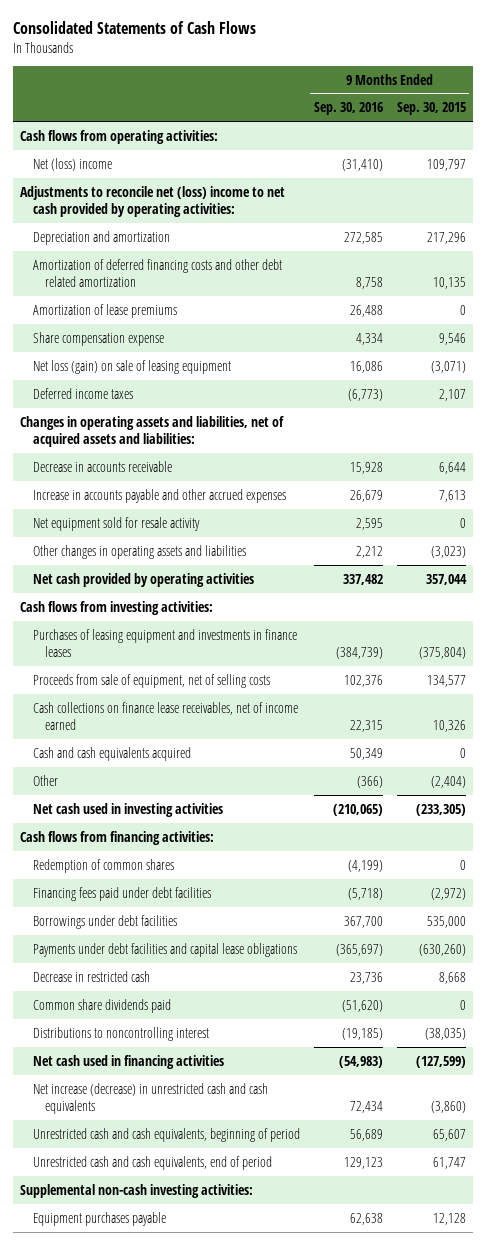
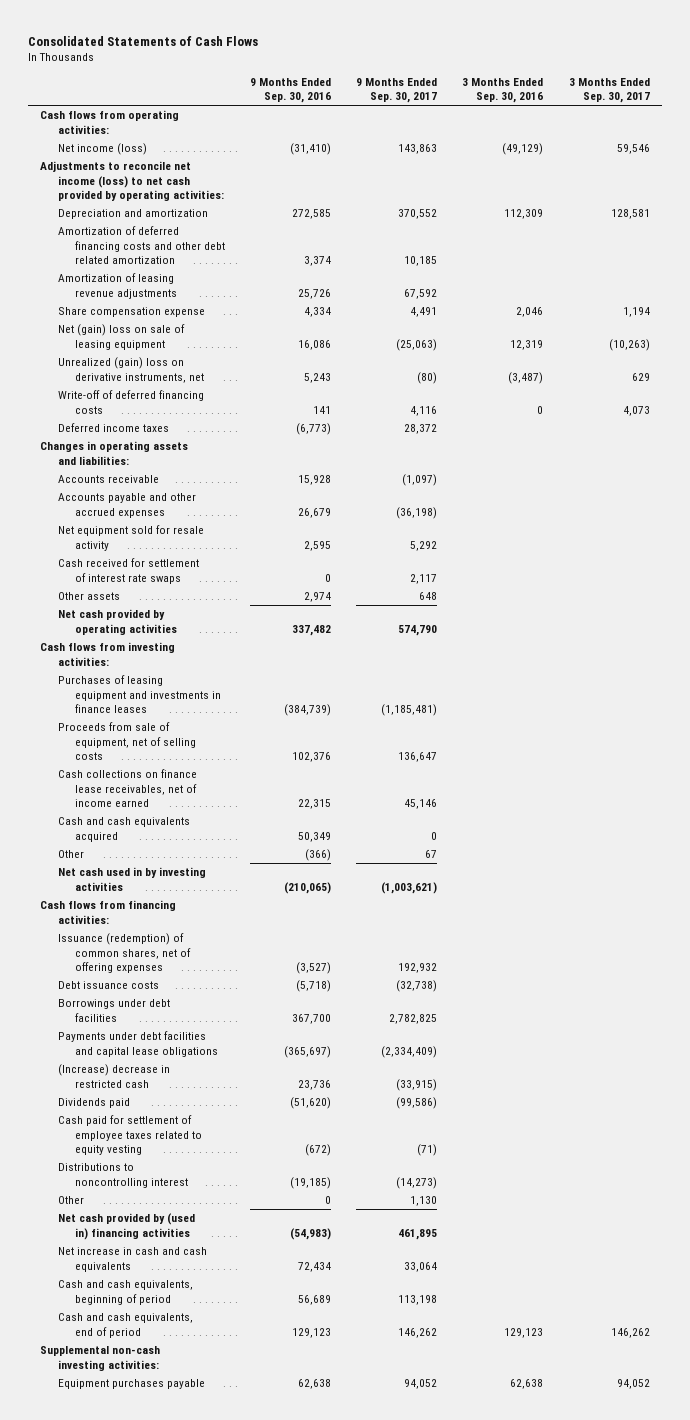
- | 9 Months Ended Sep. 30, 2016 | 9 Months Ended Sep. 30, 2015
+ | 9 Months Ended Sep. 30, 2016 | 9 Months Ended Sep. 30, 2017 | 3 Months Ended Sep. 30, 2016 | 3 Months Ended Sep. 30, 2017
- Net (loss) income | (31,410) | 109,797
- Adjustments to reconcile net (loss) income to net cash provided by operating activities:
+ Net income (loss) | (31,410) | 143,863 | (49,129) | 59,546
+ Adjustments to reconcile net income (loss) to net cash provided by operating activities:
- Amortization of deferred financing costs and other debt related amortization | 8,758 | 10,135
- Amortization of lease premiums | 26,488 | 0
+ Amortization of deferred financing costs and other debt related amortization | 3,374 | 10,185 | |
+ Amortization of leasing revenue adjustments | 25,726 | 67,592 | |
- Net loss (gain) on sale of leasing equipment | 16,086 | (3,071)
+ Net (gain) loss on sale of leasing equipment | 16,086 | (25,063) | 12,319 | (10,263)
+ Unrealized (gain) loss on derivative instruments, net | 5,243 | (80) | (3,487) | 629
+ Write-off of deferred financing costs | 141 | 4,116 | 0 | 4,073
- Changes in operating assets and liabilities, net of acquired assets and liabilities:
- Decrease in accounts receivable | 15,928 | 6,644
- Increase in accounts payable and other accrued expenses | 26,679 | 7,613
+ Changes in operating assets and liabilities:
+ Accounts receivable | 15,928 | (1,097) | |
+ Accounts payable and other accrued expenses | 26,679 | (36,198) | |
- Other changes in operating assets and liabilities | 2,212 | (3,023)
+ Cash received for settlement of interest rate swaps | 0 | 2,117 | |
+ Other assets | 2,974 | 648 | |
- Net cash used in investing activities | (210,065) | (233,305)
+ Net cash used in by investing activities | (210,065) | (1,003,621) | |
- Redemption of common shares | (4,199) | 0
- Financing fees paid under debt facilities | (5,718) | (2,972)
+ Issuance (redemption) of common shares, net of offering expenses | (3,527) | 192,932 | |
+ Debt issuance costs | (5,718) | (32,738) | |
- Decrease in restricted cash | 23,736 | 8,668
- Common share dividends paid | (51,620) | 0
+ (Increase) decrease in restricted cash | 23,736 | (33,915) | |
+ Dividends paid | (51,620) | (99,586) | |
+ Cash paid for settlement of employee taxes related to equity vesting | (672) | (71) | |
- Net cash used in financing activities | (54,983) | (127,599)
- Net increase (decrease) in unrestricted cash and cash equivalents | 72,434 | (3,860)
- Unrestricted cash and cash equivalents, beginning of period | 56,689 | 65,607
- Unrestricted cash and cash equivalents, end of period | 129,123 | 61,747
+ Other | 0 | 1,130 | |
+ Net cash provided by (used in) financing activities | (54,983) | 461,895 | |
+ Net increase in cash and cash equivalents | 72,434 | 33,064 | |
+ Cash and cash equivalents, beginning of period | 56,689 | 113,198 | |
+ Cash and cash equivalents, end of period | 129,123 | 146,262 | 129,123 | 146,262

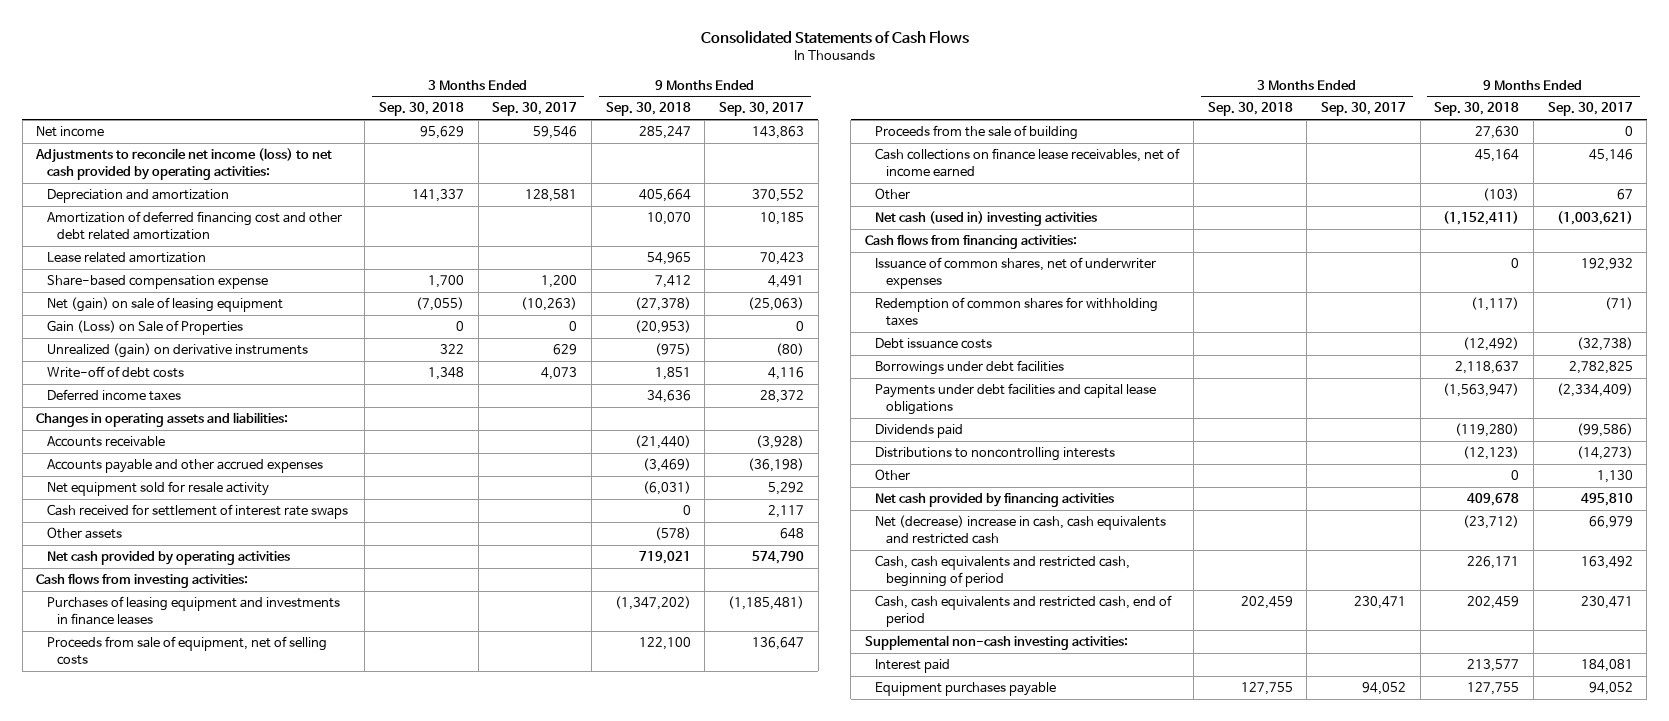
- | 9 Months Ended Sep. 30, 2016 | 9 Months Ended Sep. 30, 2017 | 3 Months Ended Sep. 30, 2016 | 3 Months Ended Sep. 30, 2017
+ | 3 Months Ended Sep. 30, 2018 | 3 Months Ended Sep. 30, 2017 | 9 Months Ended Sep. 30, 2018 | 9 Months Ended Sep. 30, 2017
- Cash flows from operating activities:
- Net income (loss) | (31,410) | 143,863 | (49,129) | 59,546
+ Net income | 95,629 | 59,546 | 285,247 | 143,863
- Amortization of deferred financing costs and other debt related amortization | 3,374 | 10,185 | |
- Amortization of leasing revenue adjustments | 25,726 | 67,592 | |
- Share compensation expense | 4,334 | 4,491 | 2,046 | 1,194
- Net (gain) loss on sale of leasing equipment | 16,086 | (25,063) | 12,319 | (10,263)
- Unrealized (gain) loss on derivative instruments, net | 5,243 | (80) | (3,487) | 629
- Write-off of deferred financing costs | 141 | 4,116 | 0 | 4,073
+ Amortization of deferred financing cost and other debt related amortization | | | 10,070 | 10,185
+ Lease related amortization | | | 54,965 | 70,423
+ Share-based compensation expense | 1,700 | 1,200 | 7,412 | 4,491
+ Net (gain) on sale of leasing equipment | (7,055) | (10,263) | (27,378) | (25,063)
+ Gain (Loss) on Sale of Properties | 0 | 0 | (20,953) | 0
+ Unrealized (gain) on derivative instruments | 322 | 629 | (975) | (80)
+ Write-off of debt costs | 1,348 | 4,073 | 1,851 | 4,116
- Accounts receivable | 15,928 | (1,097) | |
+ Accounts receivable | | | (21,440) | (3,928)
+ Proceeds from the sale of building | | | 27,630 | 0
- Cash and cash equivalents acquired | 50,349 | 0 | |
- Net cash used in by investing activities | (210,065) | (1,003,621) | |
+ Net cash (used in) investing activities | | | (1,152,411) | (1,003,621)
- Issuance (redemption) of common shares, net of offering expenses | (3,527) | 192,932 | |
+ Issuance of common shares, net of underwriter expenses | | | 0 | 192,932
+ Redemption of common shares for withholding taxes | | | (1,117) | (71)
- (Increase) decrease in restricted cash | 23,736 | (33,915) | |
- Cash paid for settlement of employee taxes related to equity vesting | (672) | (71) | |
- Distributions to noncontrolling interest | (19,185) | (14,273) | |
+ Distributions to noncontrolling interests | | | (12,123) | (14,273)
- Net cash provided by (used in) financing activities | (54,983) | 461,895 | |
- Net increase in cash and cash equivalents | 72,434 | 33,064 | |
- Cash and cash equivalents, beginning of period | 56,689 | 113,198 | |
- Cash and cash equivalents, end of period | 129,123 | 146,262 | 129,123 | 146,262
+ Net cash provided by financing activities | | | 409,678 | 495,810
+ Net (decrease) increase in cash, cash equivalents and restricted cash | | | (23,712) | 66,979
+ Cash, cash equivalents and restricted cash, beginning of period | | | 226,171 | 163,492
+ Cash, cash equivalents and restricted cash, end of period | 202,459 | 230,471 | 202,459 | 230,471
+ Interest paid | | | 213,577 | 184,081

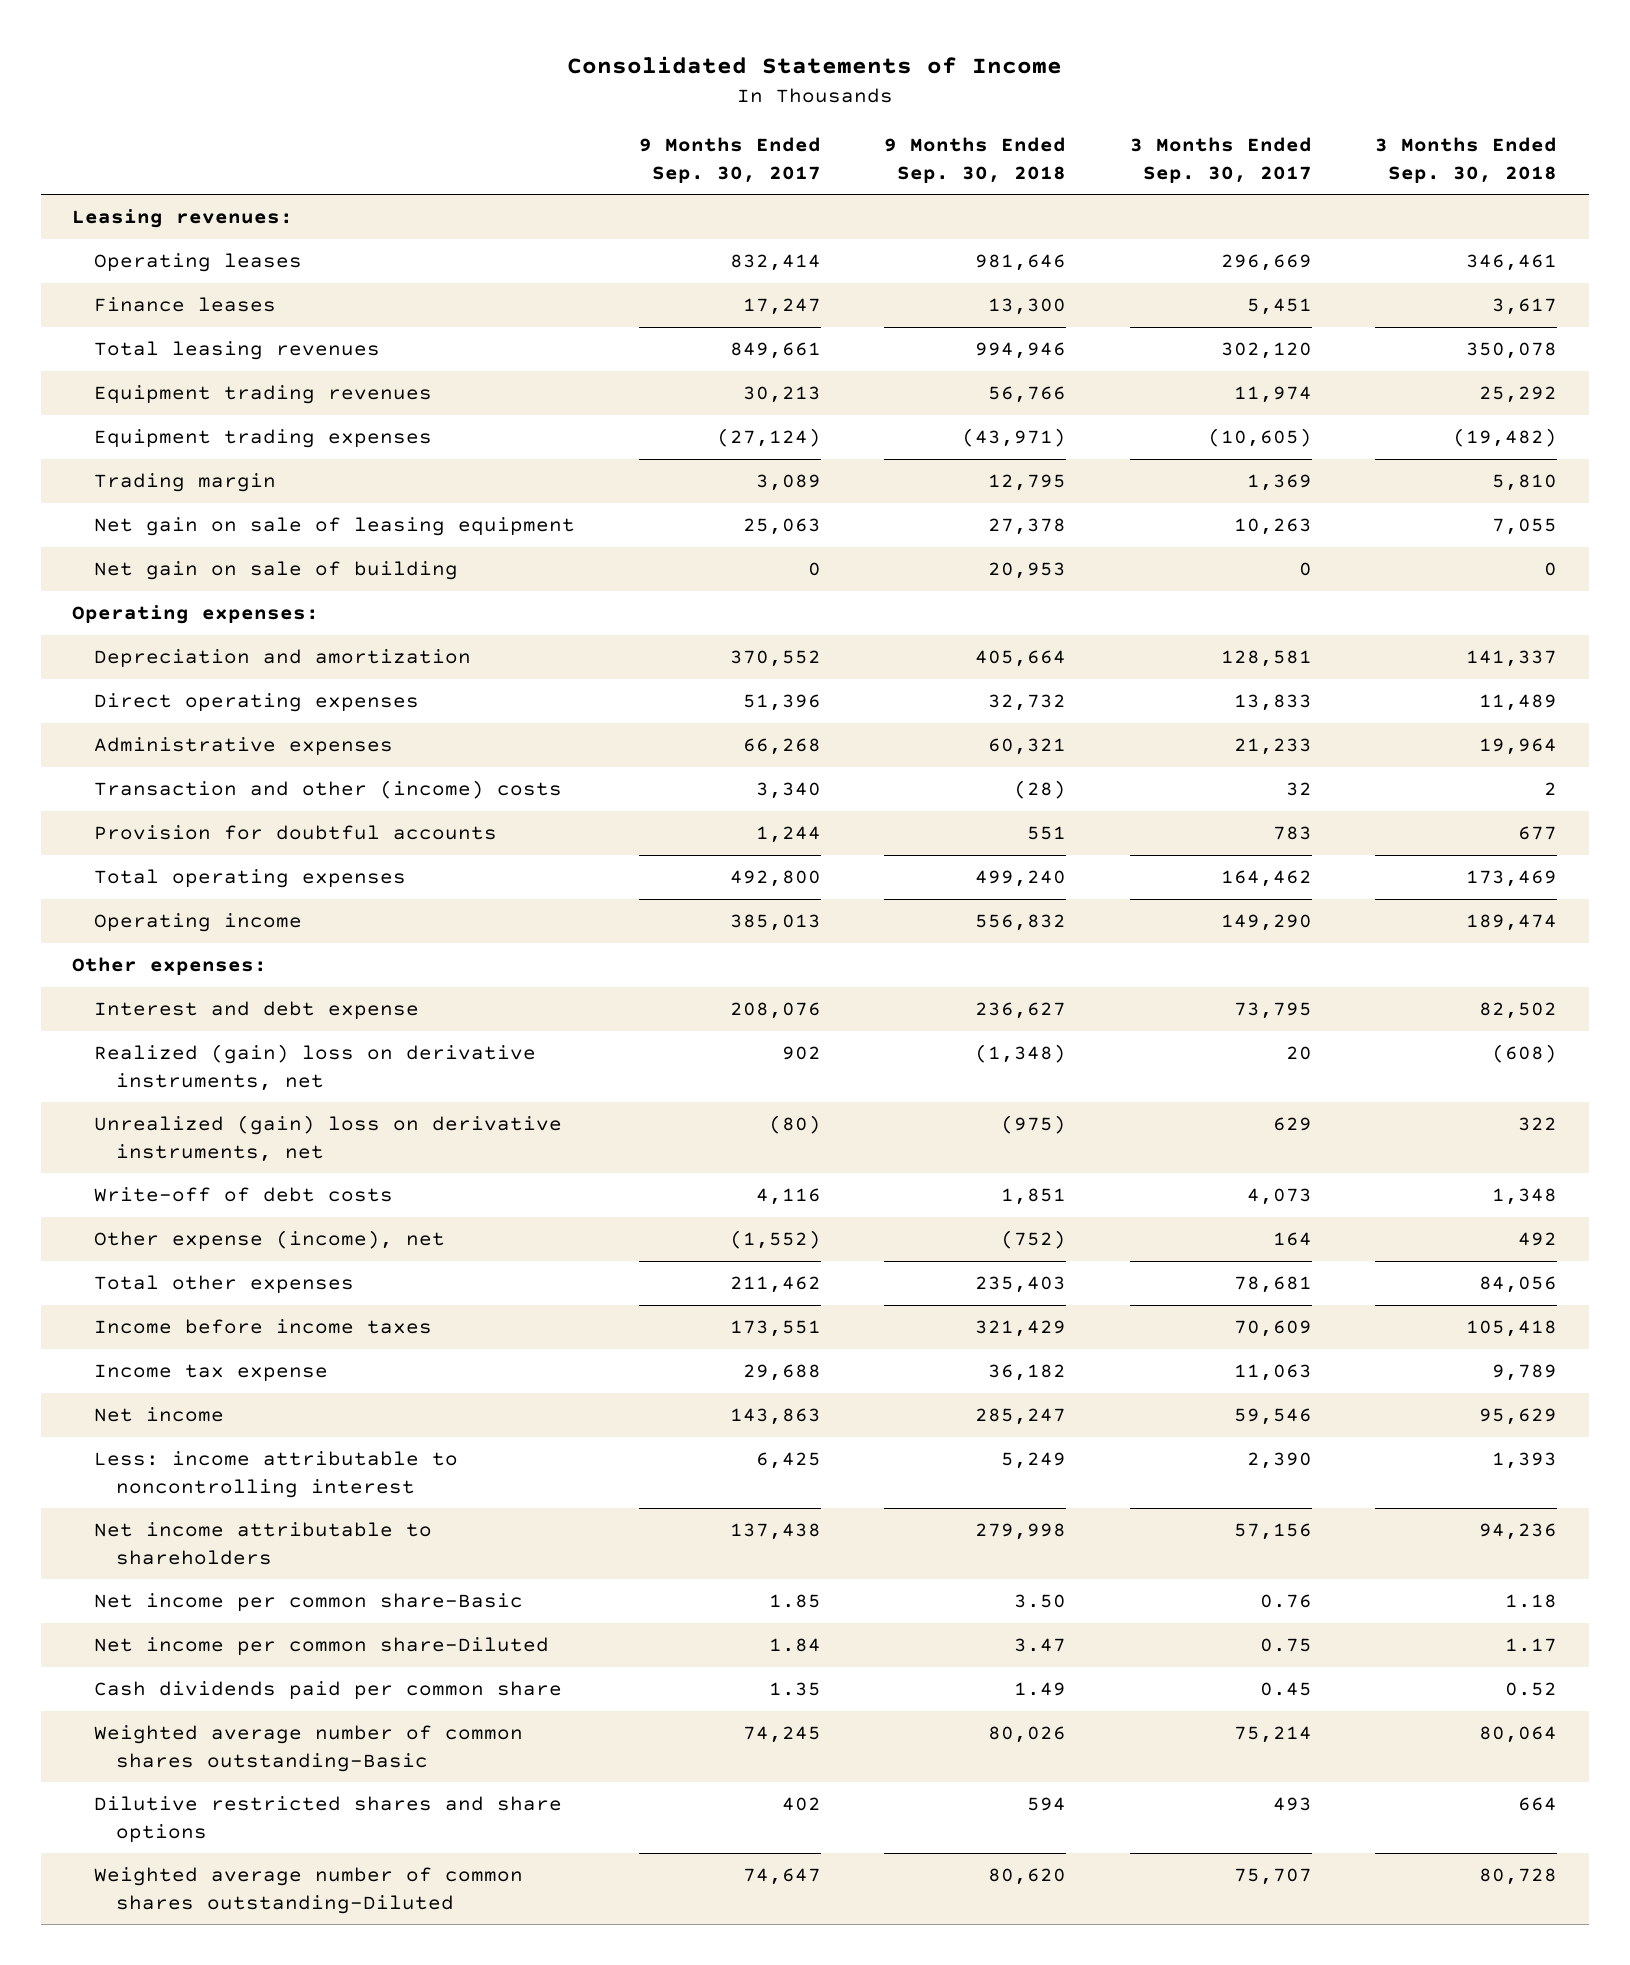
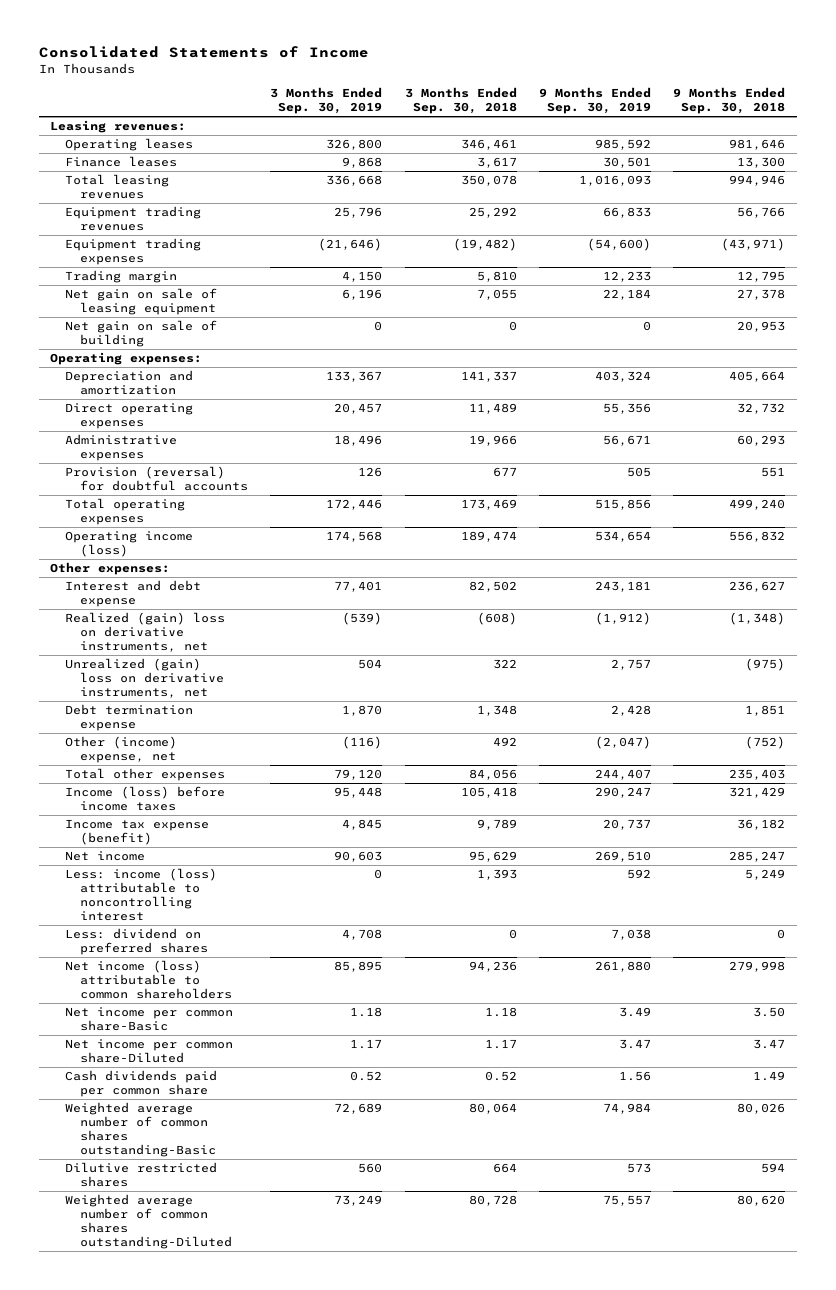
- | 9 Months Ended Sep. 30, 2017 | 9 Months Ended Sep. 30, 2018 | 3 Months Ended Sep. 30, 2017 | 3 Months Ended Sep. 30, 2018
+ | 3 Months Ended Sep. 30, 2019 | 3 Months Ended Sep. 30, 2018 | 9 Months Ended Sep. 30, 2019 | 9 Months Ended Sep. 30, 2018
- Administrative expenses | 66,268 | 60,321 | 21,233 | 19,964
- Transaction and other (income) costs | 3,340 | (28) | 32 | 2
- Provision for doubtful accounts | 1,244 | 551 | 783 | 677
+ Administrative expenses | 18,496 | 19,966 | 56,671 | 60,293
+ Provision (reversal) for doubtful accounts | 126 | 677 | 505 | 551
- Operating income | 385,013 | 556,832 | 149,290 | 189,474
+ Operating income (loss) | 174,568 | 189,474 | 534,654 | 556,832
- Write-off of debt costs | 4,116 | 1,851 | 4,073 | 1,348
- Other expense (income), net | (1,552) | (752) | 164 | 492
+ Debt termination expense | 1,870 | 1,348 | 2,428 | 1,851
+ Other (income) expense, net | (116) | 492 | (2,047) | (752)
- Income before income taxes | 173,551 | 321,429 | 70,609 | 105,418
- Income tax expense | 29,688 | 36,182 | 11,063 | 9,789
+ Income (loss) before income taxes | 95,448 | 105,418 | 290,247 | 321,429
+ Income tax expense (benefit) | 4,845 | 9,789 | 20,737 | 36,182
- Less: income attributable to noncontrolling interest | 6,425 | 5,249 | 2,390 | 1,393
- Net income attributable to shareholders | 137,438 | 279,998 | 57,156 | 94,236
+ Less: income (loss) attributable to noncontrolling interest | 0 | 1,393 | 592 | 5,249
+ Less: dividend on preferred shares | 4,708 | 0 | 7,038 | 0
+ Net income (loss) attributable to common shareholders | 85,895 | 94,236 | 261,880 | 279,998
- Dilutive restricted shares and share options | 402 | 594 | 493 | 664
+ Dilutive restricted shares | 560 | 664 | 573 | 594

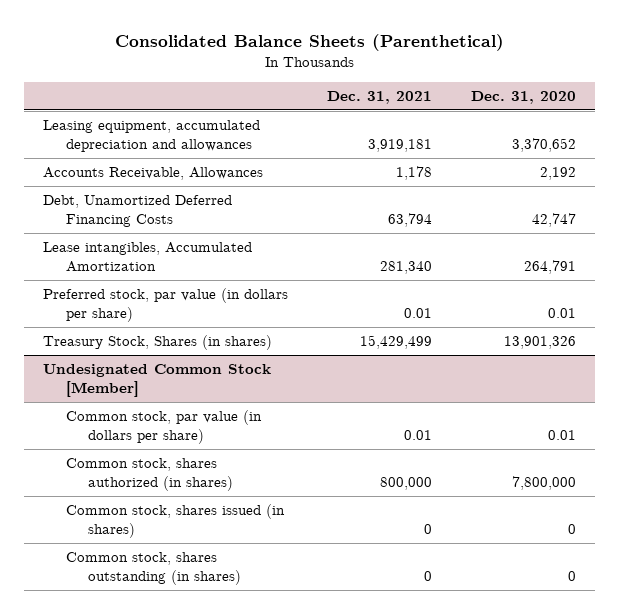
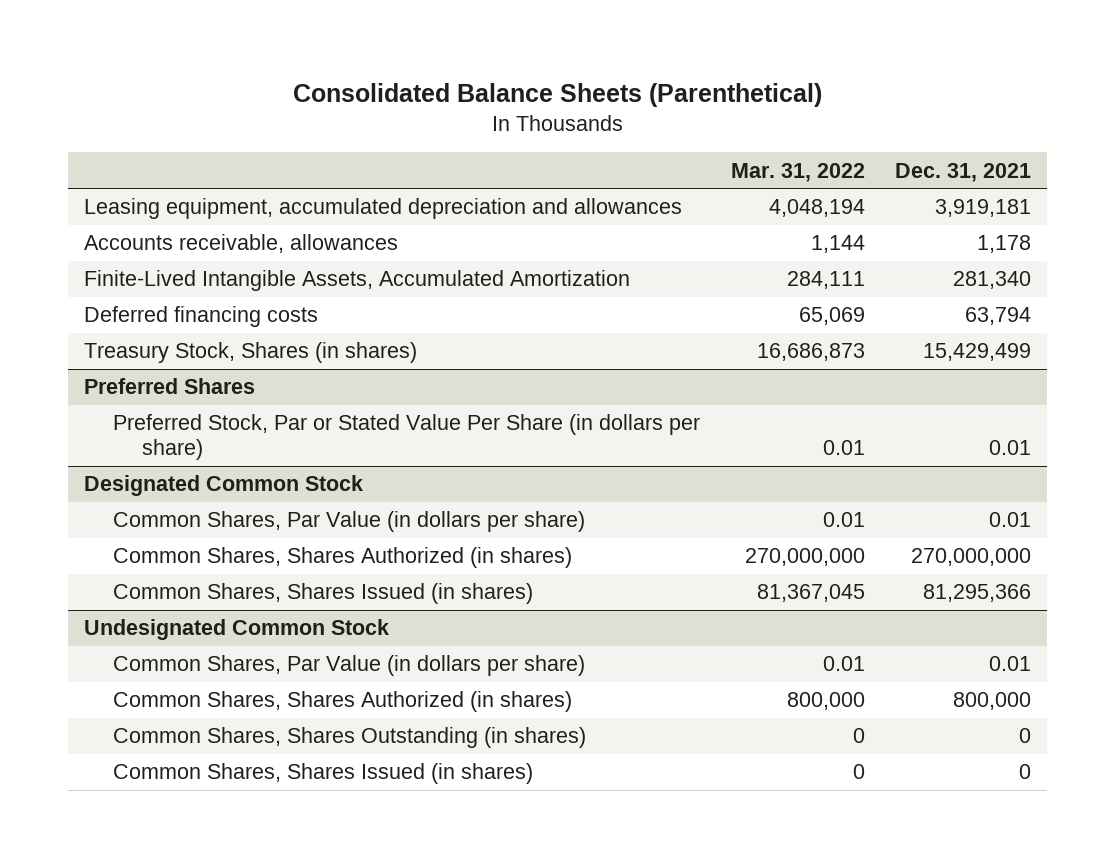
- | Dec. 31, 2021 | Dec. 31, 2020
+ | Mar. 31, 2022 | Dec. 31, 2021
- Accounts Receivable, Allowances | 1,178 | 2,192
- Debt, Unamortized Deferred Financing Costs | 63,794 | 42,747
- Lease intangibles, Accumulated Amortization | 281,340 | 264,791
- Preferred stock, par value (in dollars per share) | 0.01 | 0.01
+ Accounts receivable, allowances | 1,144 | 1,178
+ Finite-Lived Intangible Assets, Accumulated Amortization | 284,111 | 281,340
+ Deferred financing costs | 65,069 | 63,794
- Undesignated Common Stock [Member]
- Common stock, par value (in dollars per share) | 0.01 | 0.01
- Common stock, shares authorized (in shares) | 800,000 | 7,800,000
- Common stock, shares issued (in shares) | 0 | 0
- Common stock, shares outstanding (in shares) | 0 | 0
+ Preferred Shares
+ Preferred Stock, Par or Stated Value Per Share (in dollars per share) | 0.01 | 0.01
+ Designated Common Stock
+ Common Shares, Par Value (in dollars per share) | 0.01 | 0.01
+ Common Shares, Shares Authorized (in shares) | 270,000,000 | 270,000,000
+ Common Shares, Shares Issued (in shares) | 81,367,045 | 81,295,366
+ Undesignated Common Stock
+ Common Shares, Par Value (in dollars per share) | 0.01 | 0.01
+ Common Shares, Shares Authorized (in shares) | 800,000 | 800,000
+ Common Shares, Shares Outstanding (in shares) | 0 | 0
+ Common Shares, Shares Issued (in shares) | 0 | 0

